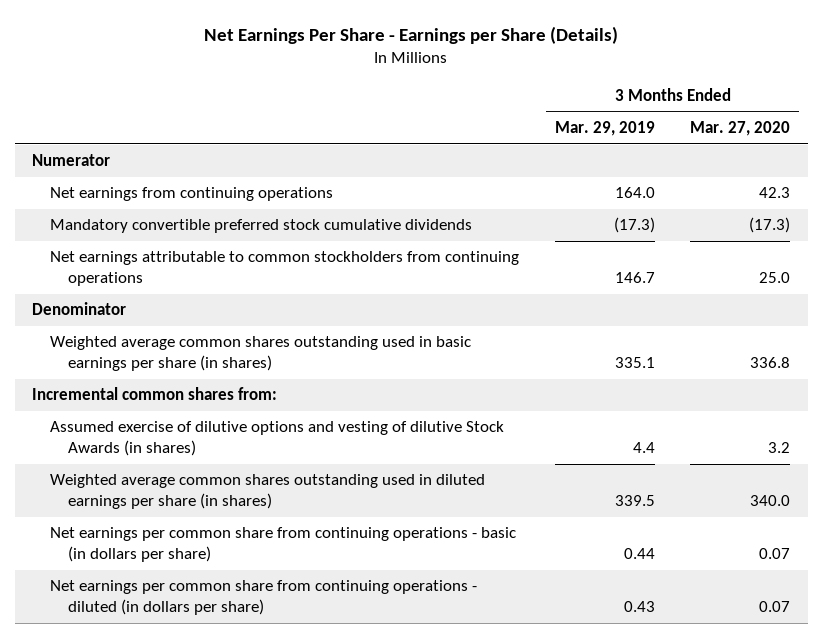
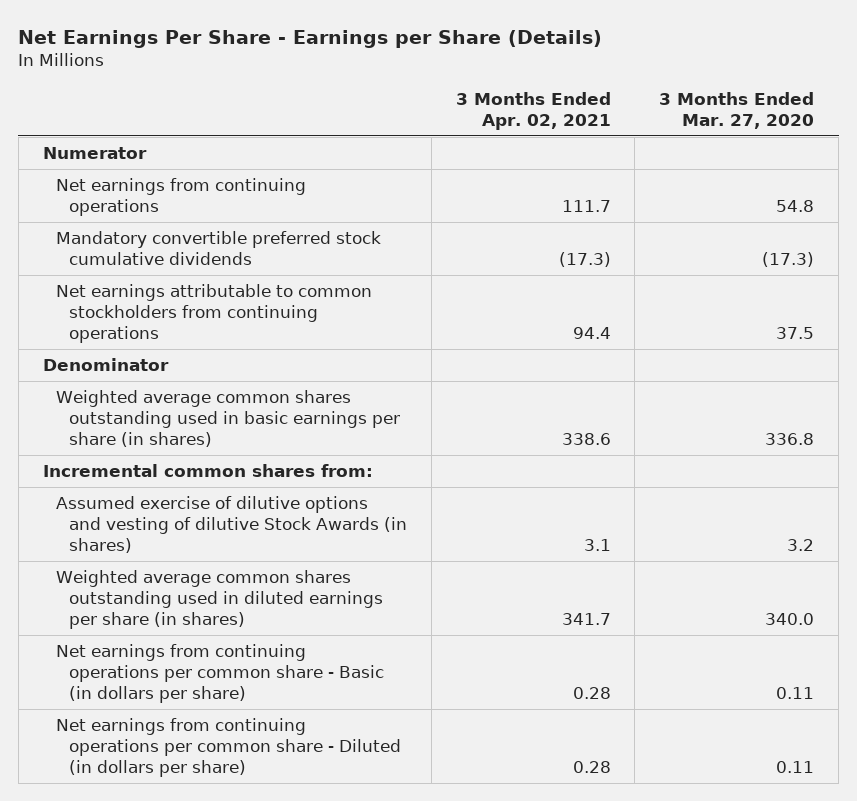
- | 3 Months Ended Mar. 29, 2019 | 3 Months Ended Mar. 27, 2020
+ | 3 Months Ended Apr. 02, 2021 | 3 Months Ended Mar. 27, 2020
- Net earnings from continuing operations | 164.0 | 42.3
+ Net earnings from continuing operations | 111.7 | 54.8
- Net earnings attributable to common stockholders from continuing operations | 146.7 | 25.0
+ Net earnings attributable to common stockholders from continuing operations | 94.4 | 37.5
- Net earnings per common share from continuing operations - basic (in dollars per share) | 0.44 | 0.07
- Net earnings per common share from continuing operations - diluted (in dollars per share) | 0.43 | 0.07
+ Net earnings from continuing operations per common share - Basic (in dollars per share) | 0.28 | 0.11
+ Net earnings from continuing operations per common share - Diluted (in dollars per share) | 0.28 | 0.11

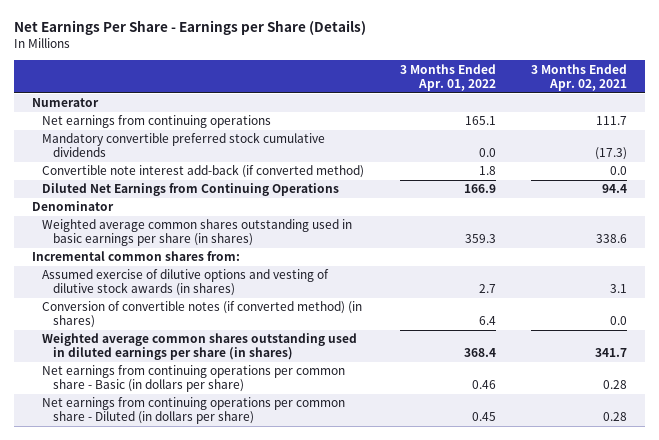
- | 3 Months Ended Apr. 02, 2021 | 3 Months Ended Mar. 27, 2020
+ | 3 Months Ended Apr. 01, 2022 | 3 Months Ended Apr. 02, 2021
- Net earnings attributable to common stockholders from continuing operations | 94.4 | 37.5
+ Convertible note interest add-back (if converted method) | 1.8 | 0.0
+ Diluted Net Earnings from Continuing Operations | 166.9 | 94.4
- Assumed exercise of dilutive options and vesting of dilutive Stock Awards (in shares) | 3.1 | 3.2
+ Assumed exercise of dilutive options and vesting of dilutive stock awards (in shares) | 2.7 | 3.1
+ Conversion of convertible notes (if converted method) (in shares) | 6.4 | 0.0

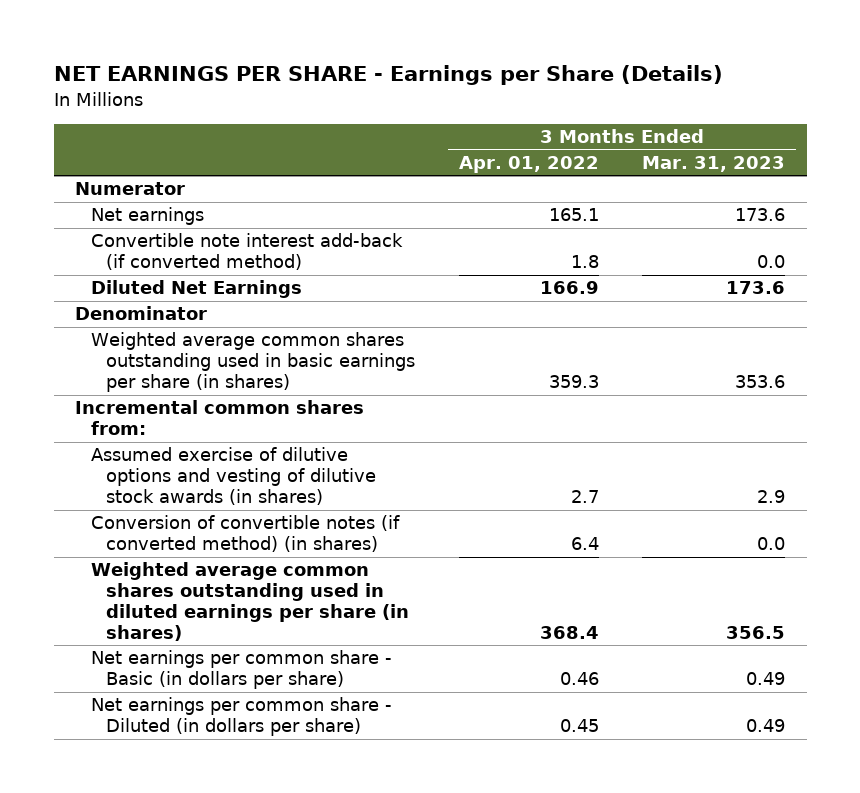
- Net Earnings Per Share - Earnings per Share (Details)
+ NET EARNINGS PER SHARE - Earnings per Share (Details)
- | 3 Months Ended Apr. 01, 2022 | 3 Months Ended Apr. 02, 2021
+ | 3 Months Ended Apr. 01, 2022 | 3 Months Ended Mar. 31, 2023
- Net earnings from continuing operations | 165.1 | 111.7
- Mandatory convertible preferred stock cumulative dividends | 0.0 | (17.3)
+ Net earnings | 165.1 | 173.6
- Diluted Net Earnings from Continuing Operations | 166.9 | 94.4
+ Diluted Net Earnings | 166.9 | 173.6
- Net earnings from continuing operations per common share - Basic (in dollars per share) | 0.46 | 0.28
- Net earnings from continuing operations per common share - Diluted (in dollars per share) | 0.45 | 0.28
+ Net earnings per common share - Basic (in dollars per share) | 0.46 | 0.49
+ Net earnings per common share - Diluted (in dollars per share) | 0.45 | 0.49

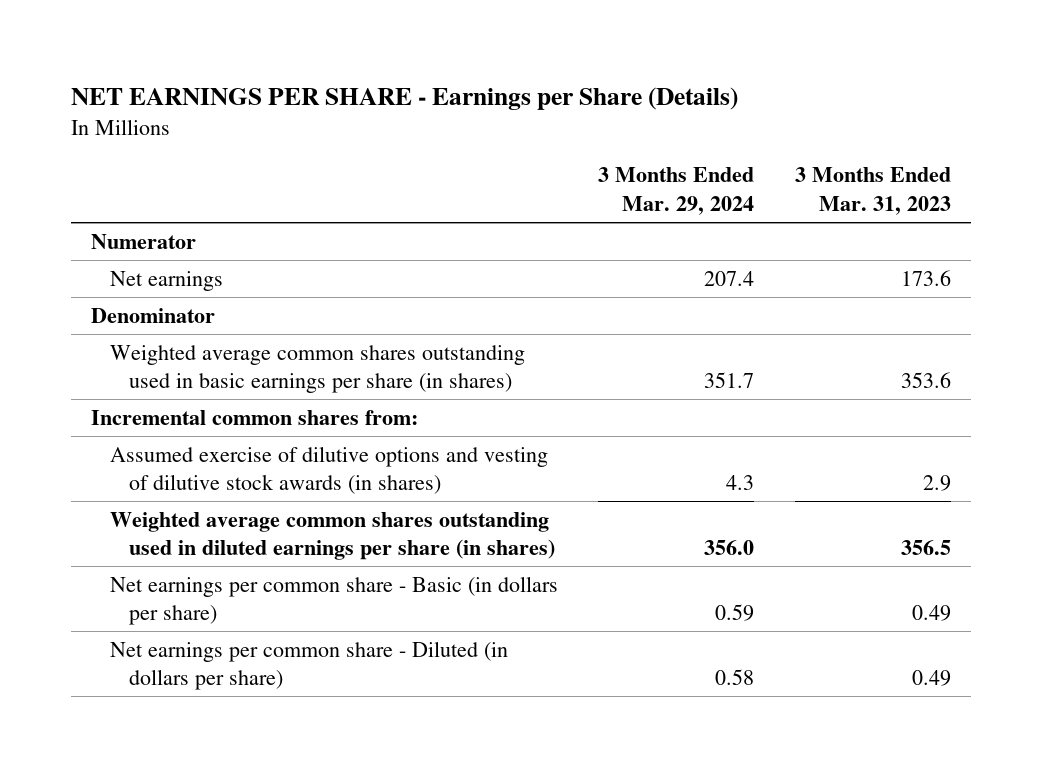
- | 3 Months Ended Apr. 01, 2022 | 3 Months Ended Mar. 31, 2023
+ | 3 Months Ended Mar. 29, 2024 | 3 Months Ended Mar. 31, 2023
- Convertible note interest add-back (if converted method) | 1.8 | 0.0
- Diluted Net Earnings | 166.9 | 173.6
- Conversion of convertible notes (if converted method) (in shares) | 6.4 | 0.0

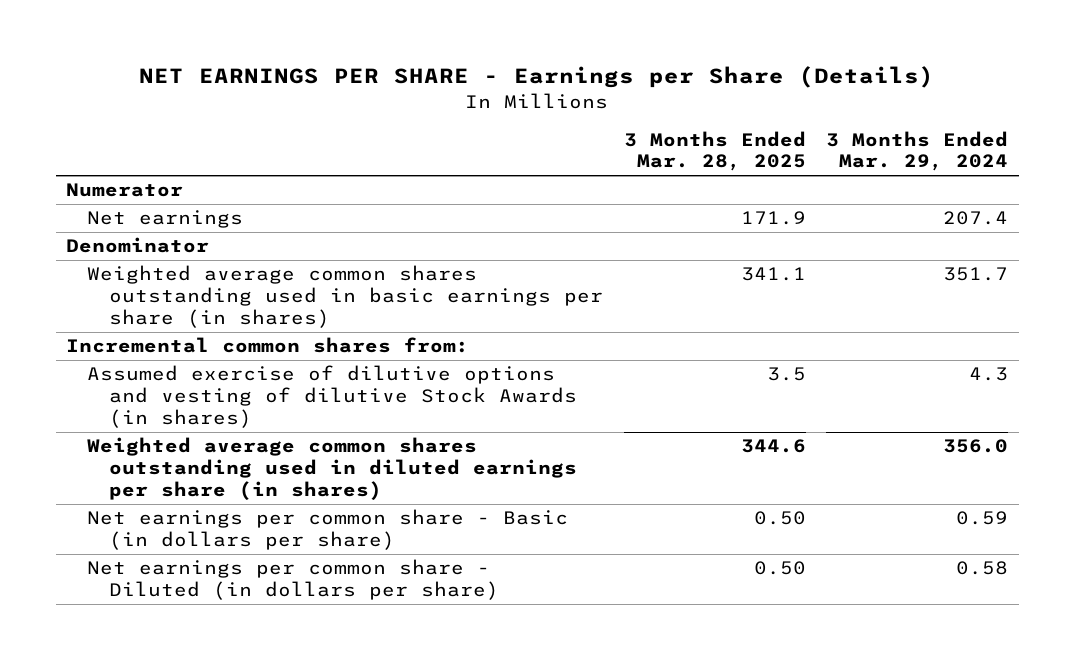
- | 3 Months Ended Mar. 29, 2024 | 3 Months Ended Mar. 31, 2023
+ | 3 Months Ended Mar. 28, 2025 | 3 Months Ended Mar. 29, 2024
- Assumed exercise of dilutive options and vesting of dilutive stock awards (in shares) | 4.3 | 2.9
+ Assumed exercise of dilutive options and vesting of dilutive Stock Awards (in shares) | 3.5 | 4.3

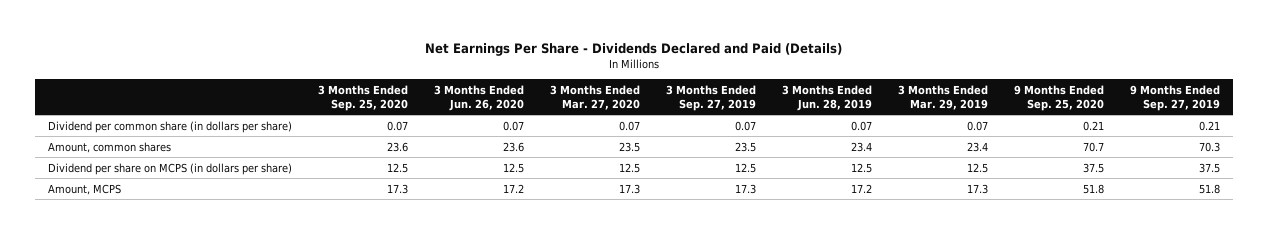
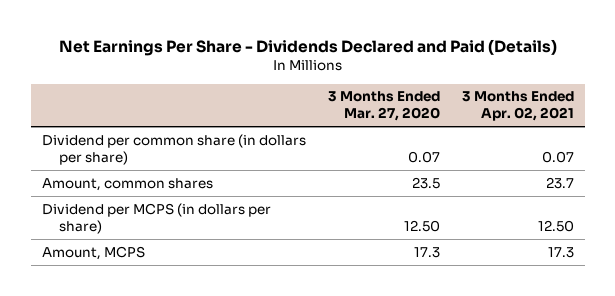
- | 3 Months Ended Sep. 25, 2020 | 3 Months Ended Jun. 26, 2020 | 3 Months Ended Mar. 27, 2020 | 3 Months Ended Sep. 27, 2019 | 3 Months Ended Jun. 28, 2019 | 3 Months Ended Mar. 29, 2019 | 9 Months Ended Sep. 25, 2020 | 9 Months Ended Sep. 27, 2019
+ | 3 Months Ended Mar. 27, 2020 | 3 Months Ended Apr. 02, 2021
- Dividend per share on MCPS (in dollars per share) | 12.5 | 12.5 | 12.5 | 12.5 | 12.5 | 12.5 | 37.5 | 37.5
+ Dividend per MCPS (in dollars per share) | 12.50 | 12.50

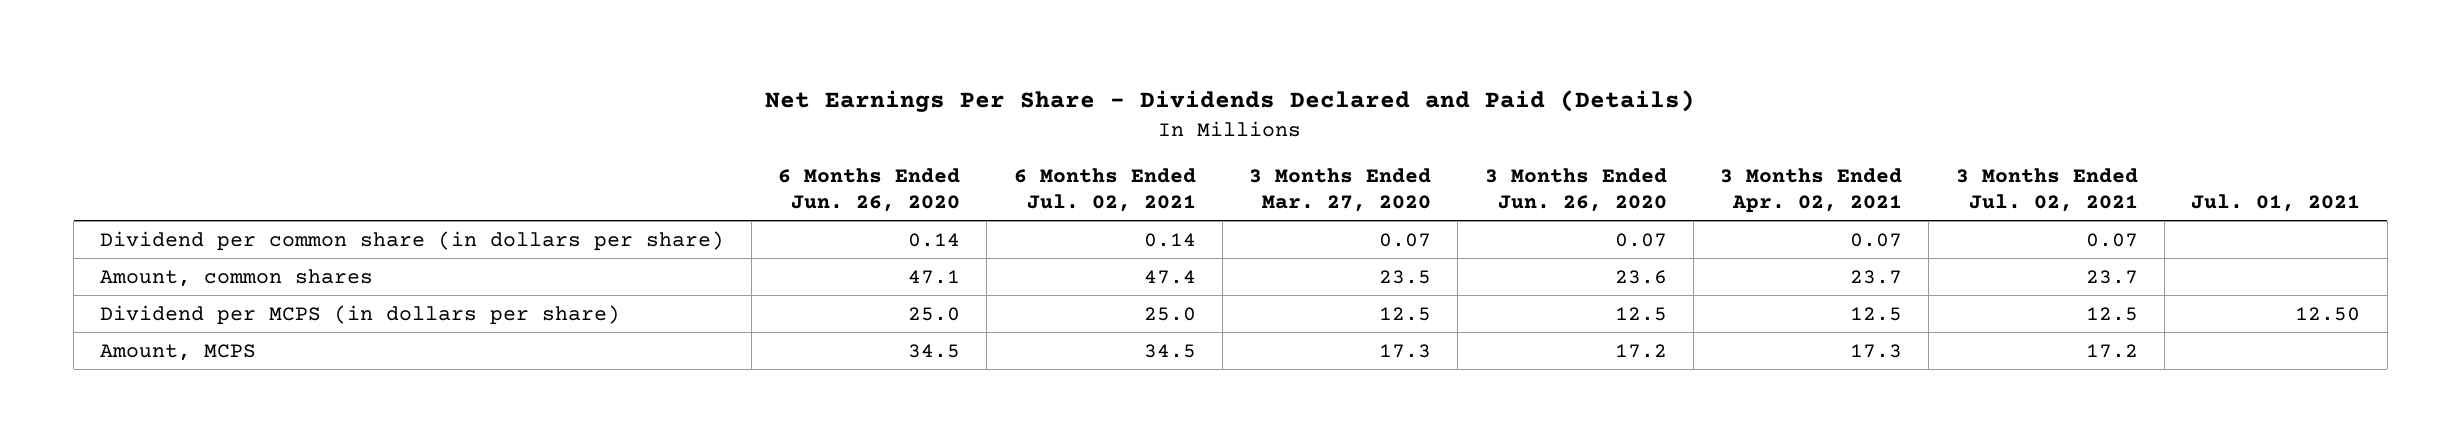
- | 3 Months Ended Mar. 27, 2020 | 3 Months Ended Apr. 02, 2021
+ | 6 Months Ended Jun. 26, 2020 | 6 Months Ended Jul. 02, 2021 | 3 Months Ended Mar. 27, 2020 | 3 Months Ended Jun. 26, 2020 | 3 Months Ended Apr. 02, 2021 | 3 Months Ended Jul. 02, 2021 | Jul. 01, 2021
- Dividend per MCPS (in dollars per share) | 12.50 | 12.50
+ Dividend per MCPS (in dollars per share) | 25.0 | 25.0 | 12.5 | 12.5 | 12.5 | 12.5 | 12.50

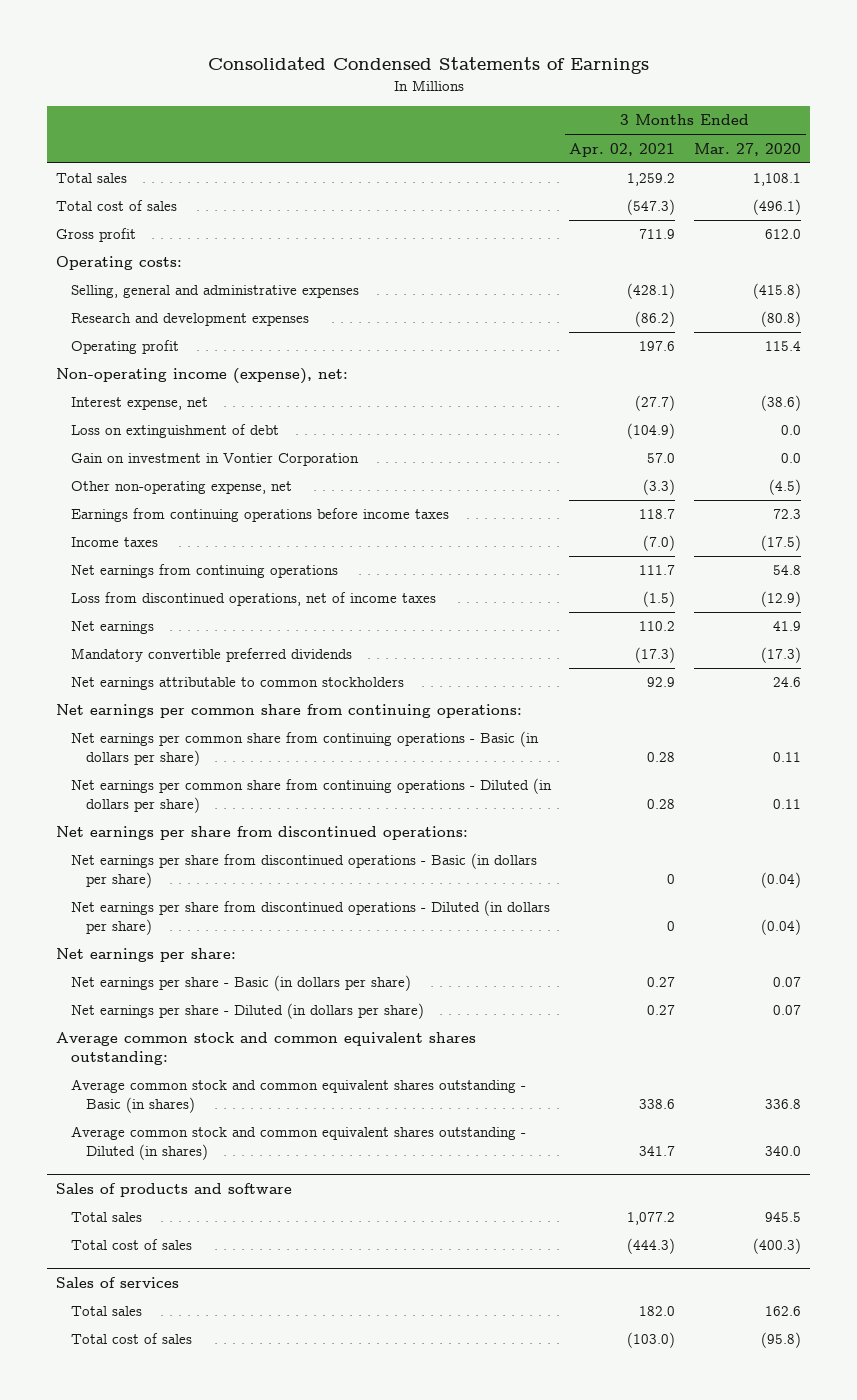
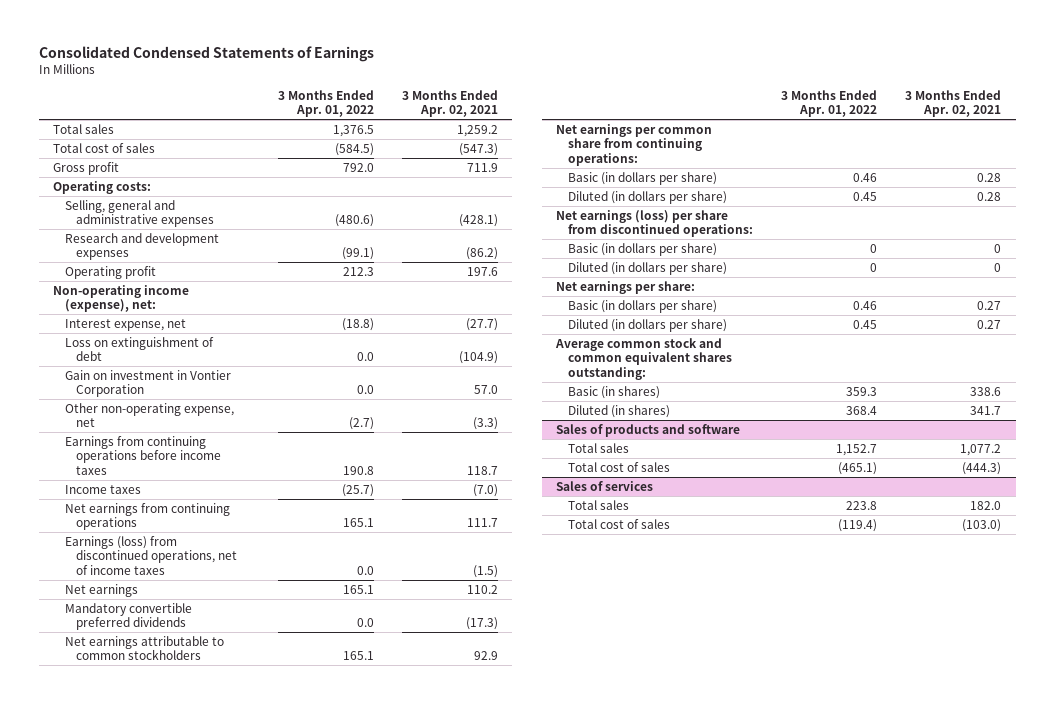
- | 3 Months Ended Apr. 02, 2021 | 3 Months Ended Mar. 27, 2020
+ | 3 Months Ended Apr. 01, 2022 | 3 Months Ended Apr. 02, 2021
- Loss from discontinued operations, net of income taxes | (1.5) | (12.9)
+ Earnings (loss) from discontinued operations, net of income taxes | 0.0 | (1.5)
- Net earnings per common share from continuing operations - Basic (in dollars per share) | 0.28 | 0.11
- Net earnings per common share from continuing operations - Diluted (in dollars per share) | 0.28 | 0.11
- Net earnings per share from discontinued operations:
- Net earnings per share from discontinued operations - Basic (in dollars per share) | 0 | (0.04)
- Net earnings per share from discontinued operations - Diluted (in dollars per share) | 0 | (0.04)
+ Basic (in dollars per share) | 0.46 | 0.28
+ Diluted (in dollars per share) | 0.45 | 0.28
+ Net earnings (loss) per share from discontinued operations:
+ Basic (in dollars per share) | 0 | 0
+ Diluted (in dollars per share) | 0 | 0
- Net earnings per share - Basic (in dollars per share) | 0.27 | 0.07
- Net earnings per share - Diluted (in dollars per share) | 0.27 | 0.07
+ Basic (in dollars per share) | 0.46 | 0.27
+ Diluted (in dollars per share) | 0.45 | 0.27
- Average common stock and common equivalent shares outstanding - Basic (in shares) | 338.6 | 336.8
- Average common stock and common equivalent shares outstanding - Diluted (in shares) | 341.7 | 340.0
+ Basic (in shares) | 359.3 | 338.6
+ Diluted (in shares) | 368.4 | 341.7

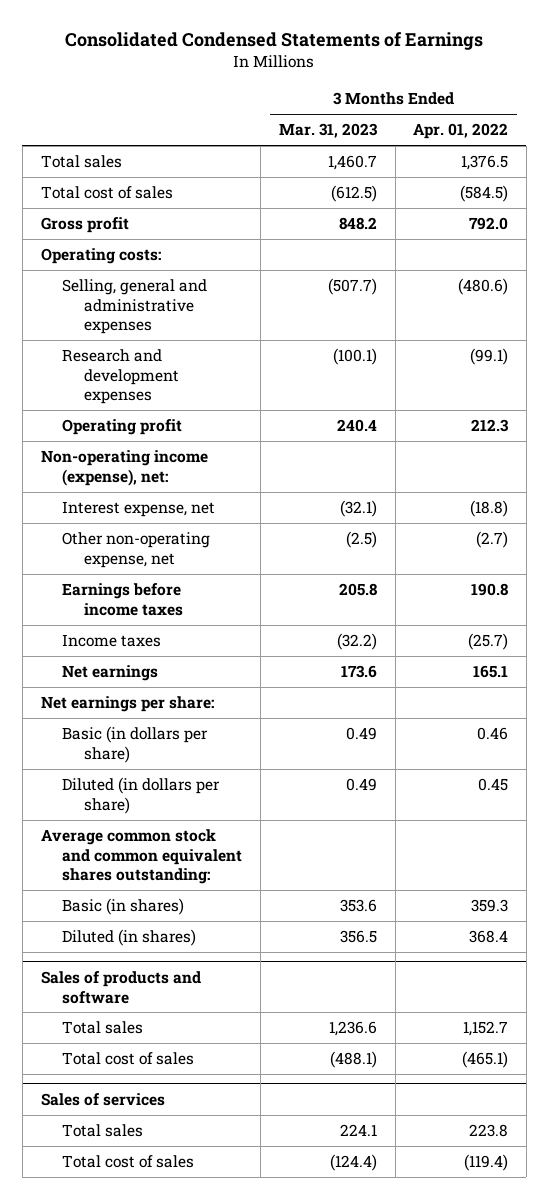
- | 3 Months Ended Apr. 01, 2022 | 3 Months Ended Apr. 02, 2021
+ | 3 Months Ended Mar. 31, 2023 | 3 Months Ended Apr. 01, 2022
- Loss on extinguishment of debt | 0.0 | (104.9)
- Gain on investment in Vontier Corporation | 0.0 | 57.0
- Earnings from continuing operations before income taxes | 190.8 | 118.7
+ Earnings before income taxes | 205.8 | 190.8
- Net earnings from continuing operations | 165.1 | 111.7
- Earnings (loss) from discontinued operations, net of income taxes | 0.0 | (1.5)
- Mandatory convertible preferred dividends | 0.0 | (17.3)
- Net earnings attributable to common stockholders | 165.1 | 92.9
- Net earnings per common share from continuing operations:
- Basic (in dollars per share) | 0.46 | 0.28
- Diluted (in dollars per share) | 0.45 | 0.28
- Net earnings (loss) per share from discontinued operations:
- Basic (in dollars per share) | 0 | 0
- Diluted (in dollars per share) | 0 | 0

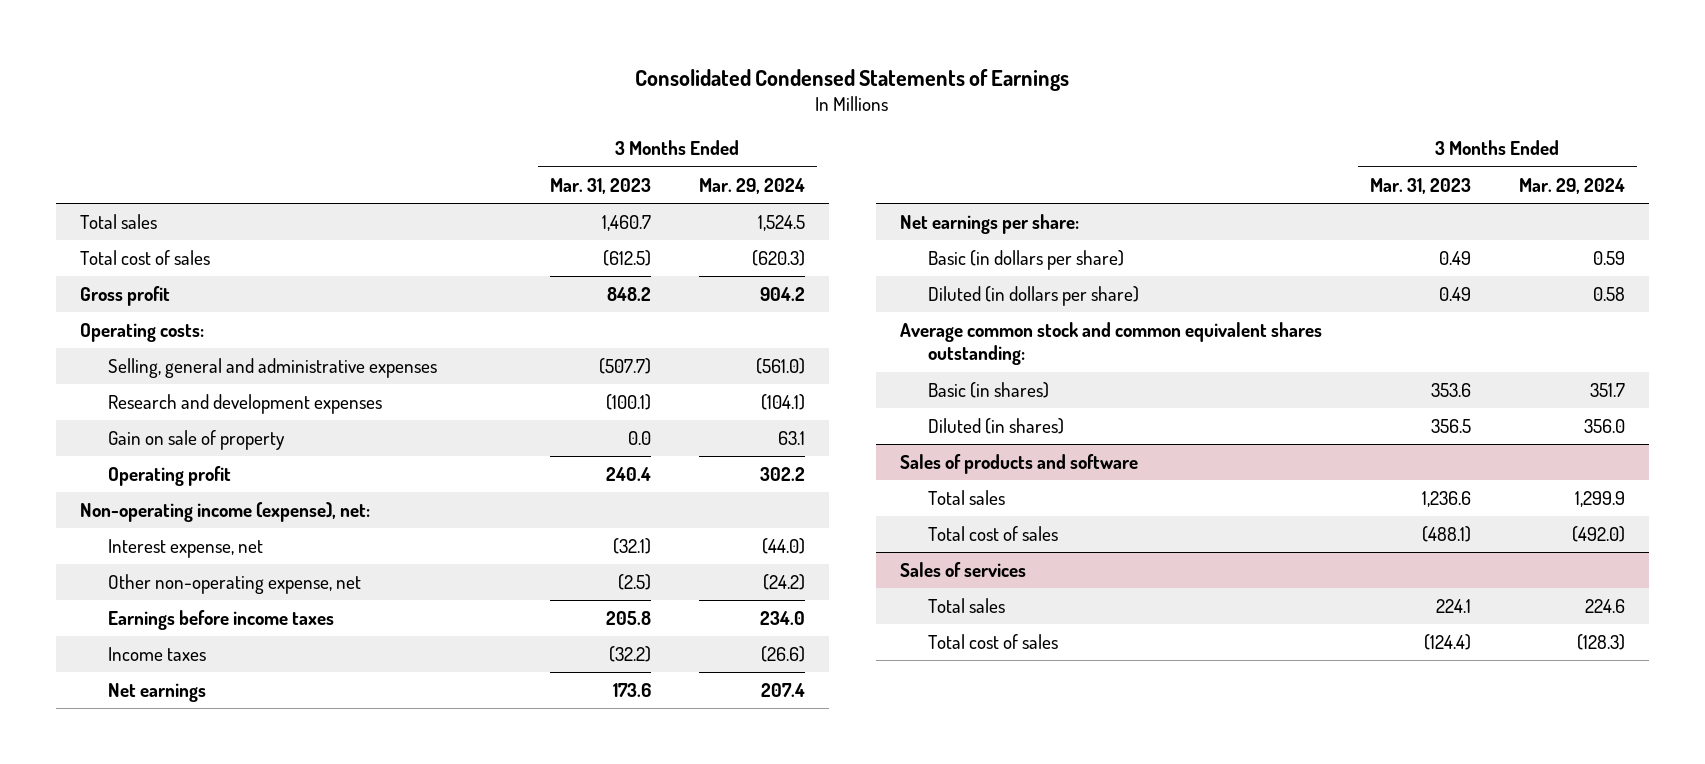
- | 3 Months Ended Mar. 31, 2023 | 3 Months Ended Apr. 01, 2022
+ | 3 Months Ended Mar. 31, 2023 | 3 Months Ended Mar. 29, 2024
+ Gain on sale of property | 0.0 | 63.1

